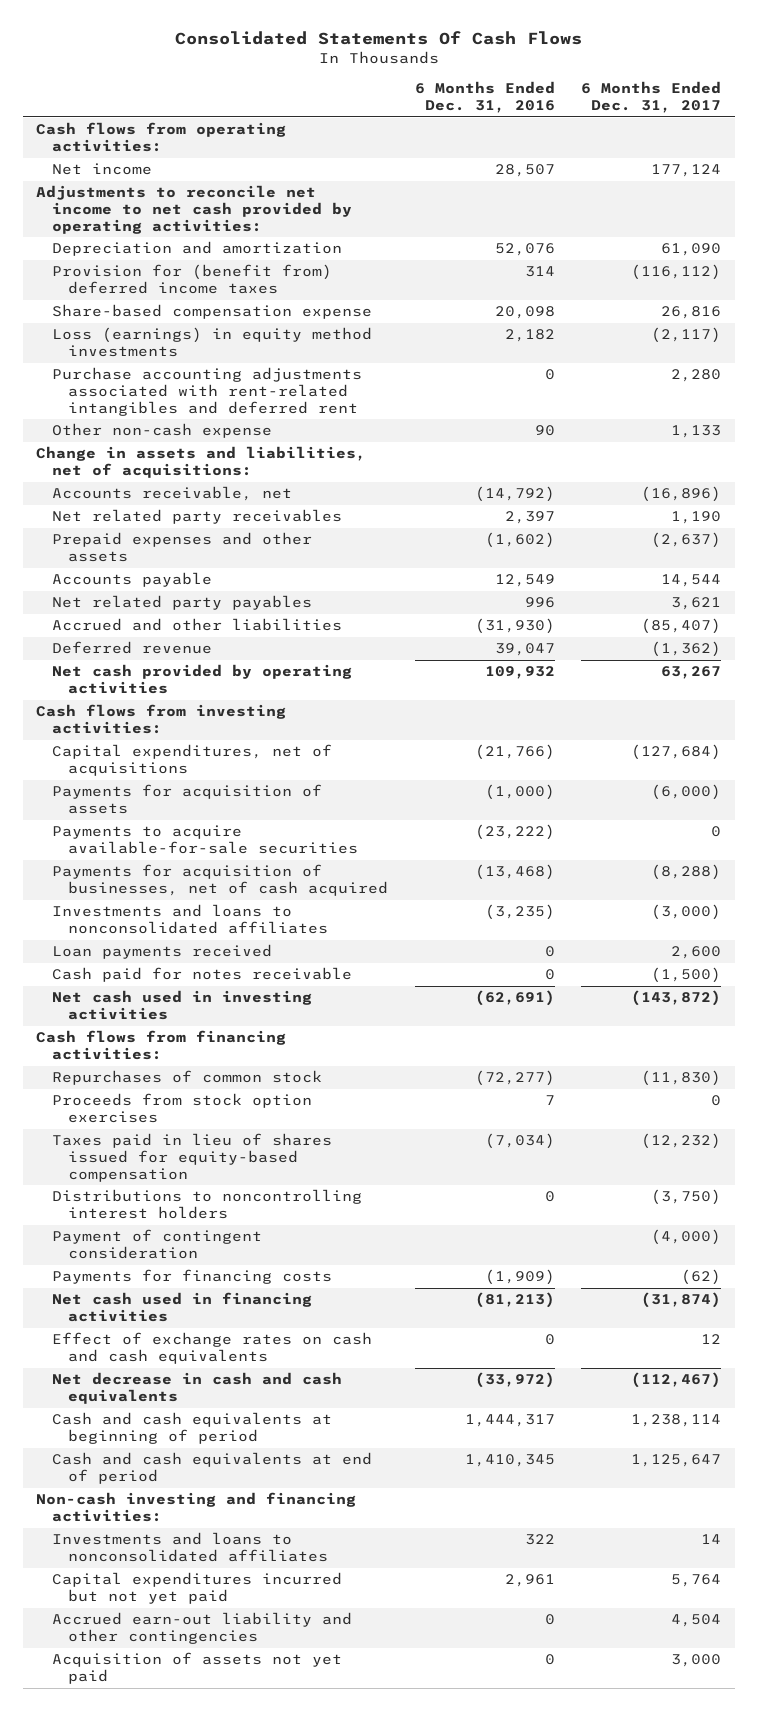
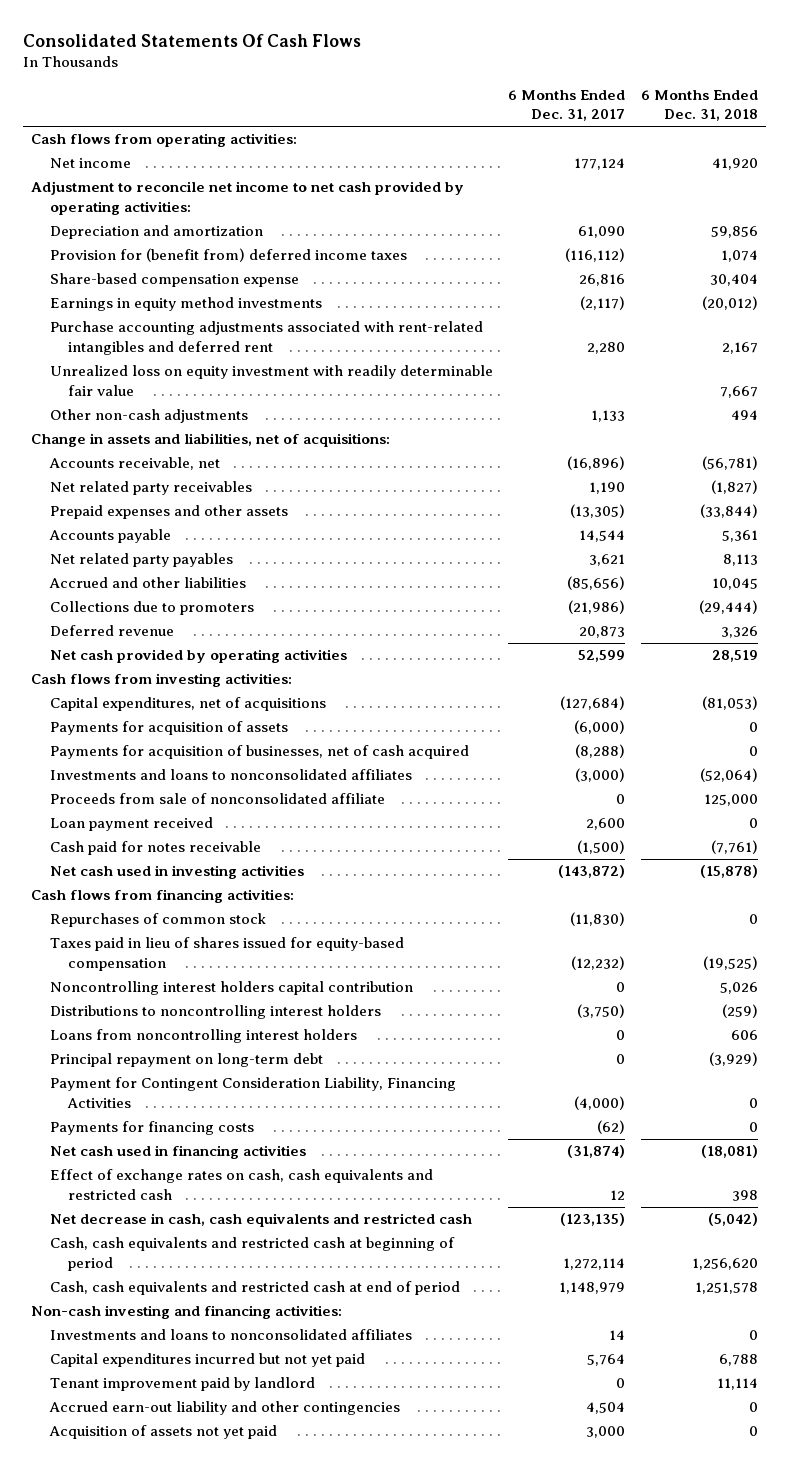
- | 6 Months Ended Dec. 31, 2016 | 6 Months Ended Dec. 31, 2017
+ | 6 Months Ended Dec. 31, 2017 | 6 Months Ended Dec. 31, 2018
- Adjustments to reconcile net income to net cash provided by operating activities:
+ Adjustment to reconcile net income to net cash provided by operating activities:
- Loss (earnings) in equity method investments | 2,182 | (2,117)
+ Earnings in equity method investments | (2,117) | (20,012)
- Other non-cash expense | 90 | 1,133
+ Unrealized loss on equity investment with readily determinable fair value | | 7,667
+ Other non-cash adjustments | 1,133 | 494
- Prepaid expenses and other assets | (1,602) | (2,637)
+ Prepaid expenses and other assets | (13,305) | (33,844)
- Accrued and other liabilities | (31,930) | (85,407)
- Deferred revenue | 39,047 | (1,362)
- Net cash provided by operating activities | 109,932 | 63,267
+ Accrued and other liabilities | (85,656) | 10,045
+ Collections due to promoters | (21,986) | (29,444)
+ Deferred revenue | 20,873 | 3,326
+ Net cash provided by operating activities | 52,599 | 28,519
- Payments to acquire available-for-sale securities | (23,222) | 0
- Loan payments received | 0 | 2,600
+ Proceeds from sale of nonconsolidated affiliate | 0 | 125,000
+ Loan payment received | 2,600 | 0
- Proceeds from stock option exercises | 7 | 0
+ Noncontrolling interest holders capital contribution | 0 | 5,026
- Payment of contingent consideration | | (4,000)
+ Loans from noncontrolling interest holders | 0 | 606
+ Principal repayment on long-term debt | 0 | (3,929)
+ Payment for Contingent Consideration Liability, Financing Activities | (4,000) | 0
- Effect of exchange rates on cash and cash equivalents | 0 | 12
- Net decrease in cash and cash equivalents | (33,972) | (112,467)
- Cash and cash equivalents at beginning of period | 1,444,317 | 1,238,114
- Cash and cash equivalents at end of period | 1,410,345 | 1,125,647
+ Effect of exchange rates on cash, cash equivalents and restricted cash | 12 | 398
+ Net decrease in cash, cash equivalents and restricted cash | (123,135) | (5,042)
+ Cash, cash equivalents and restricted cash at beginning of period | 1,272,114 | 1,256,620
+ Cash, cash equivalents and restricted cash at end of period | 1,148,979 | 1,251,578
+ Tenant improvement paid by landlord | 0 | 11,114

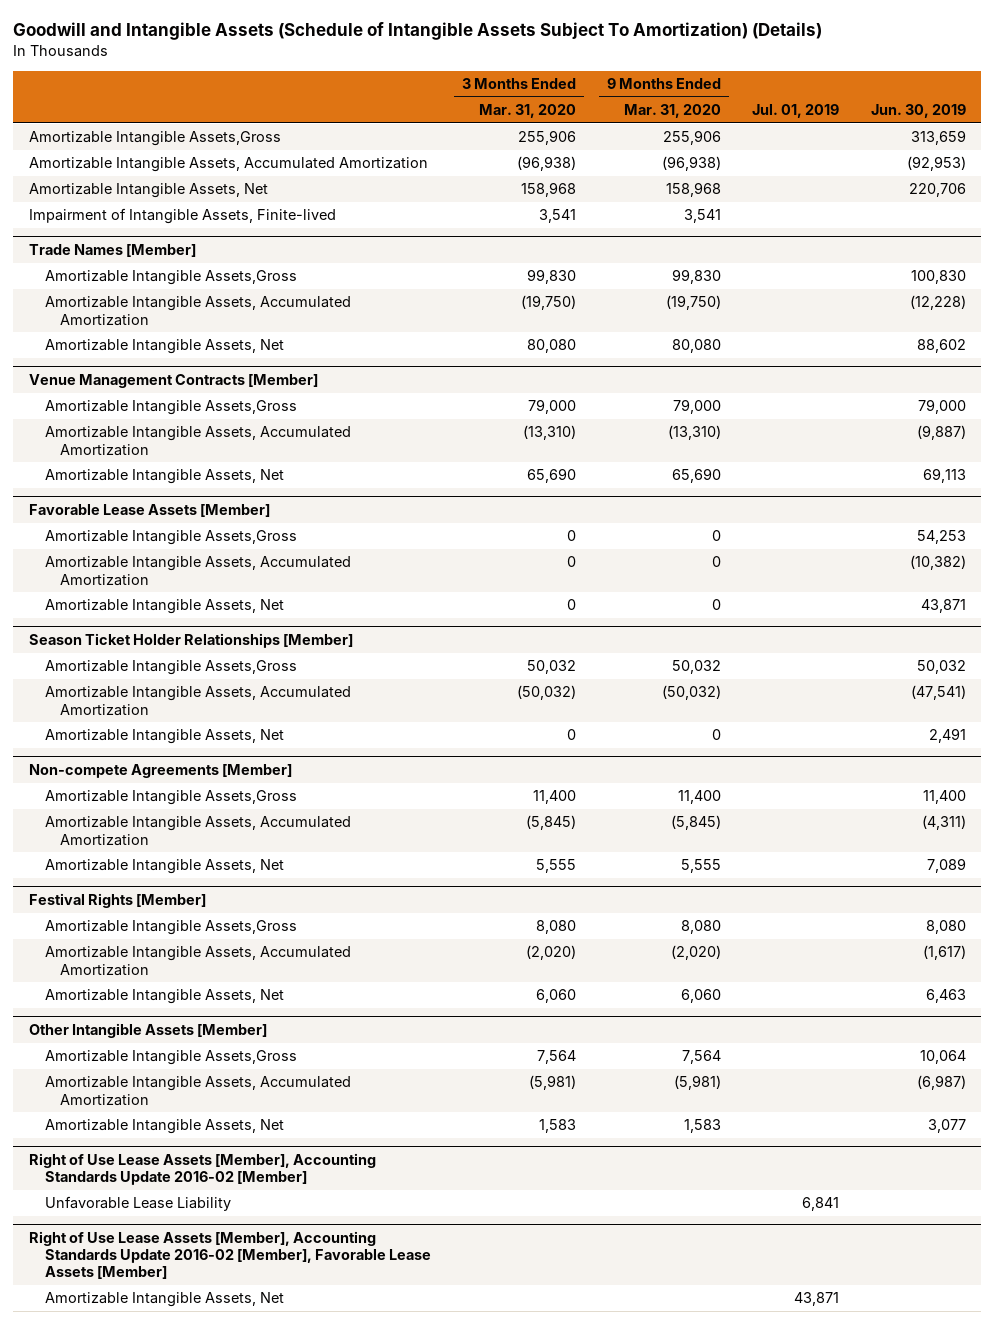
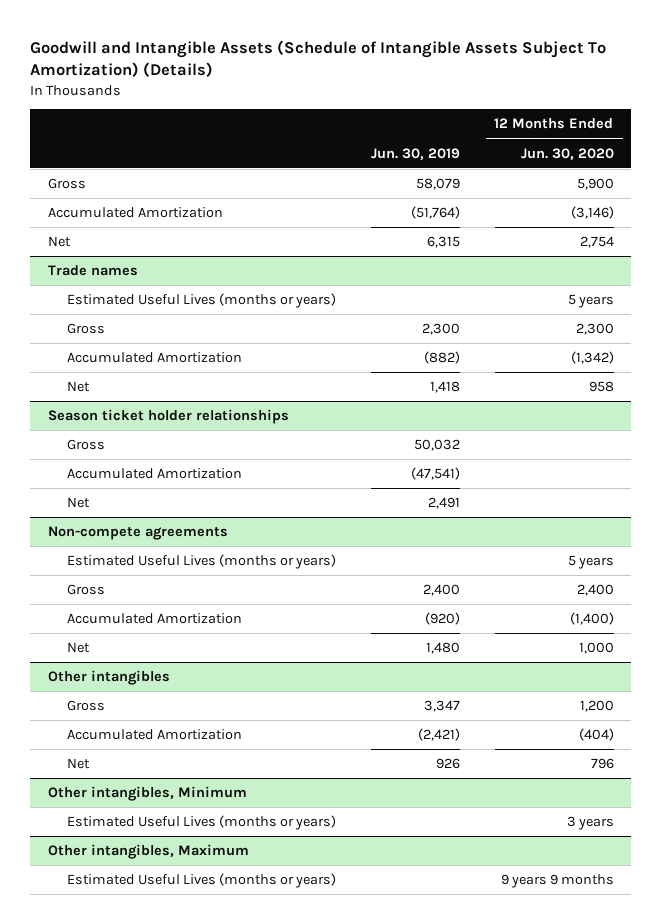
- | 3 Months Ended Mar. 31, 2020 | 9 Months Ended Mar. 31, 2020 | Jul. 01, 2019 | Jun. 30, 2019
+ | Jun. 30, 2019 | 12 Months Ended Jun. 30, 2020
- Amortizable Intangible Assets,Gross | 255,906 | 255,906 | | 313,659
- Amortizable Intangible Assets, Accumulated Amortization | (96,938) | (96,938) | | (92,953)
- Amortizable Intangible Assets, Net | 158,968 | 158,968 | | 220,706
- Impairment of Intangible Assets, Finite-lived | 3,541 | 3,541 | |
- Trade Names [Member]
- Amortizable Intangible Assets,Gross | 99,830 | 99,830 | | 100,830
- Amortizable Intangible Assets, Accumulated Amortization | (19,750) | (19,750) | | (12,228)
- Amortizable Intangible Assets, Net | 80,080 | 80,080 | | 88,602
- Venue Management Contracts [Member]
- Amortizable Intangible Assets,Gross | 79,000 | 79,000 | | 79,000
- Amortizable Intangible Assets, Accumulated Amortization | (13,310) | (13,310) | | (9,887)
- Amortizable Intangible Assets, Net | 65,690 | 65,690 | | 69,113
- Favorable Lease Assets [Member]
- Amortizable Intangible Assets,Gross | 0 | 0 | | 54,253
- Amortizable Intangible Assets, Accumulated Amortization | 0 | 0 | | (10,382)
- Amortizable Intangible Assets, Net | 0 | 0 | | 43,871
- Season Ticket Holder Relationships [Member]
- Amortizable Intangible Assets,Gross | 50,032 | 50,032 | | 50,032
- Amortizable Intangible Assets, Accumulated Amortization | (50,032) | (50,032) | | (47,541)
- Amortizable Intangible Assets, Net | 0 | 0 | | 2,491
- Non-compete Agreements [Member]
- Amortizable Intangible Assets,Gross | 11,400 | 11,400 | | 11,400
- Amortizable Intangible Assets, Accumulated Amortization | (5,845) | (5,845) | | (4,311)
- Amortizable Intangible Assets, Net | 5,555 | 5,555 | | 7,089
- Festival Rights [Member]
- Amortizable Intangible Assets,Gross | 8,080 | 8,080 | | 8,080
- Amortizable Intangible Assets, Accumulated Amortization | (2,020) | (2,020) | | (1,617)
- Amortizable Intangible Assets, Net | 6,060 | 6,060 | | 6,463
- Other Intangible Assets [Member]
- Amortizable Intangible Assets,Gross | 7,564 | 7,564 | | 10,064
- Amortizable Intangible Assets, Accumulated Amortization | (5,981) | (5,981) | | (6,987)
- Amortizable Intangible Assets, Net | 1,583 | 1,583 | | 3,077
- Right of Use Lease Assets [Member], Accounting Standards Update 2016-02 [Member]
- Unfavorable Lease Liability | | | 6,841 |
- Right of Use Lease Assets [Member], Accounting Standards Update 2016-02 [Member], Favorable Lease Assets [Member]
- Amortizable Intangible Assets, Net | | | 43,871 |
+ Gross | 58,079 | 5,900
+ Accumulated Amortization | (51,764) | (3,146)
+ Net | 6,315 | 2,754
+ Trade names
+ Estimated Useful Lives (months or years) | | 5 years
+ Gross | 2,300 | 2,300
+ Accumulated Amortization | (882) | (1,342)
+ Net | 1,418 | 958
+ Season ticket holder relationships
+ Gross | 50,032 |
+ Accumulated Amortization | (47,541) |
+ Net | 2,491 |
+ Non-compete agreements
+ Estimated Useful Lives (months or years) | | 5 years
+ Gross | 2,400 | 2,400
+ Accumulated Amortization | (920) | (1,400)
+ Net | 1,480 | 1,000
+ Other intangibles
+ Gross | 3,347 | 1,200
+ Accumulated Amortization | (2,421) | (404)
+ Net | 926 | 796
+ Other intangibles, Minimum
+ Estimated Useful Lives (months or years) | | 3 years
+ Other intangibles, Maximum
+ Estimated Useful Lives (months or years) | | 9 years 9 months

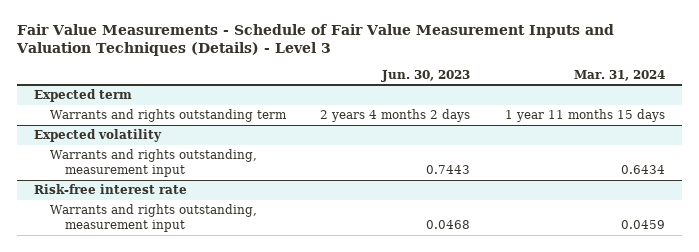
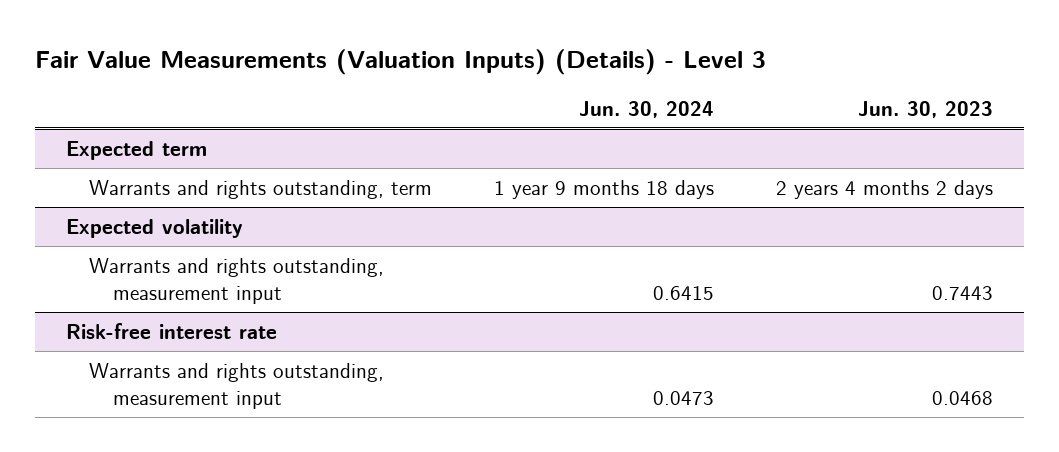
- Fair Value Measurements - Schedule of Fair Value Measurement Inputs and Valuation Techniques (Details) - Level 3
+ Fair Value Measurements (Valuation Inputs) (Details) - Level 3
- | Jun. 30, 2023 | Mar. 31, 2024
+ | Jun. 30, 2024 | Jun. 30, 2023
@ Expected term
- Warrants and rights outstanding term | 2 years 4 months 2 days | 1 year 11 months 15 days
+ Warrants and rights outstanding, term | 1 year 9 months 18 days | 2 years 4 months 2 days

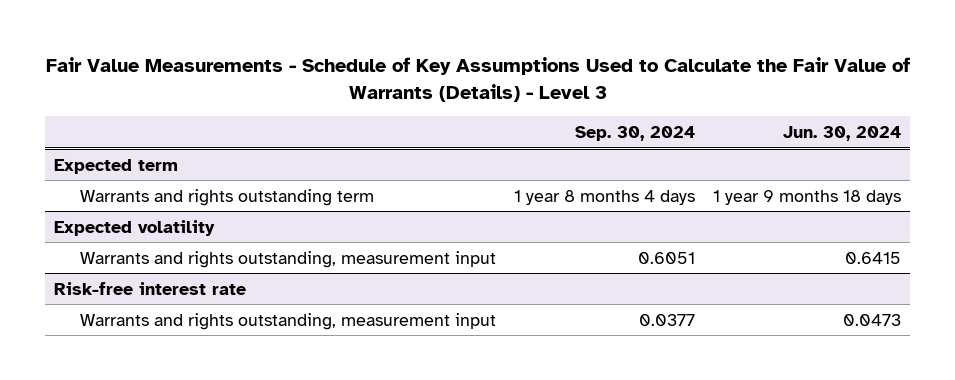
- Fair Value Measurements (Valuation Inputs) (Details) - Level 3
+ Fair Value Measurements - Schedule of Key Assumptions Used to Calculate the Fair Value of Warrants (Details) - Level 3
- | Jun. 30, 2024 | Jun. 30, 2023
+ | Sep. 30, 2024 | Jun. 30, 2024
@ Expected term
- Warrants and rights outstanding, term | 1 year 9 months 18 days | 2 years 4 months 2 days
+ Warrants and rights outstanding term | 1 year 8 months 4 days | 1 year 9 months 18 days

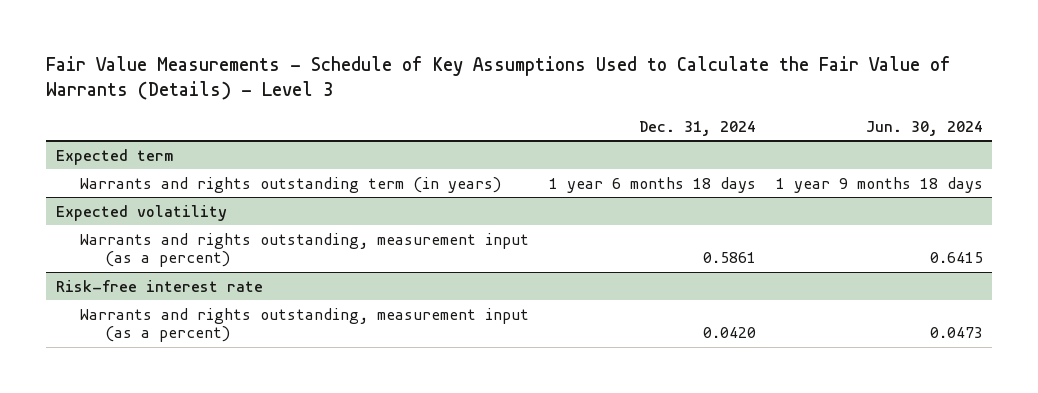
- | Sep. 30, 2024 | Jun. 30, 2024
+ | Dec. 31, 2024 | Jun. 30, 2024
@ Expected term
- Warrants and rights outstanding term | 1 year 8 months 4 days | 1 year 9 months 18 days
+ Warrants and rights outstanding term (in years) | 1 year 6 months 18 days | 1 year 9 months 18 days
@ Expected volatility
- Warrants and rights outstanding, measurement input | 0.6051 | 0.6415
+ Warrants and rights outstanding, measurement input (as a percent) | 0.5861 | 0.6415
@ Risk-free interest rate
- Warrants and rights outstanding, measurement input | 0.0377 | 0.0473
+ Warrants and rights outstanding, measurement input (as a percent) | 0.0420 | 0.0473

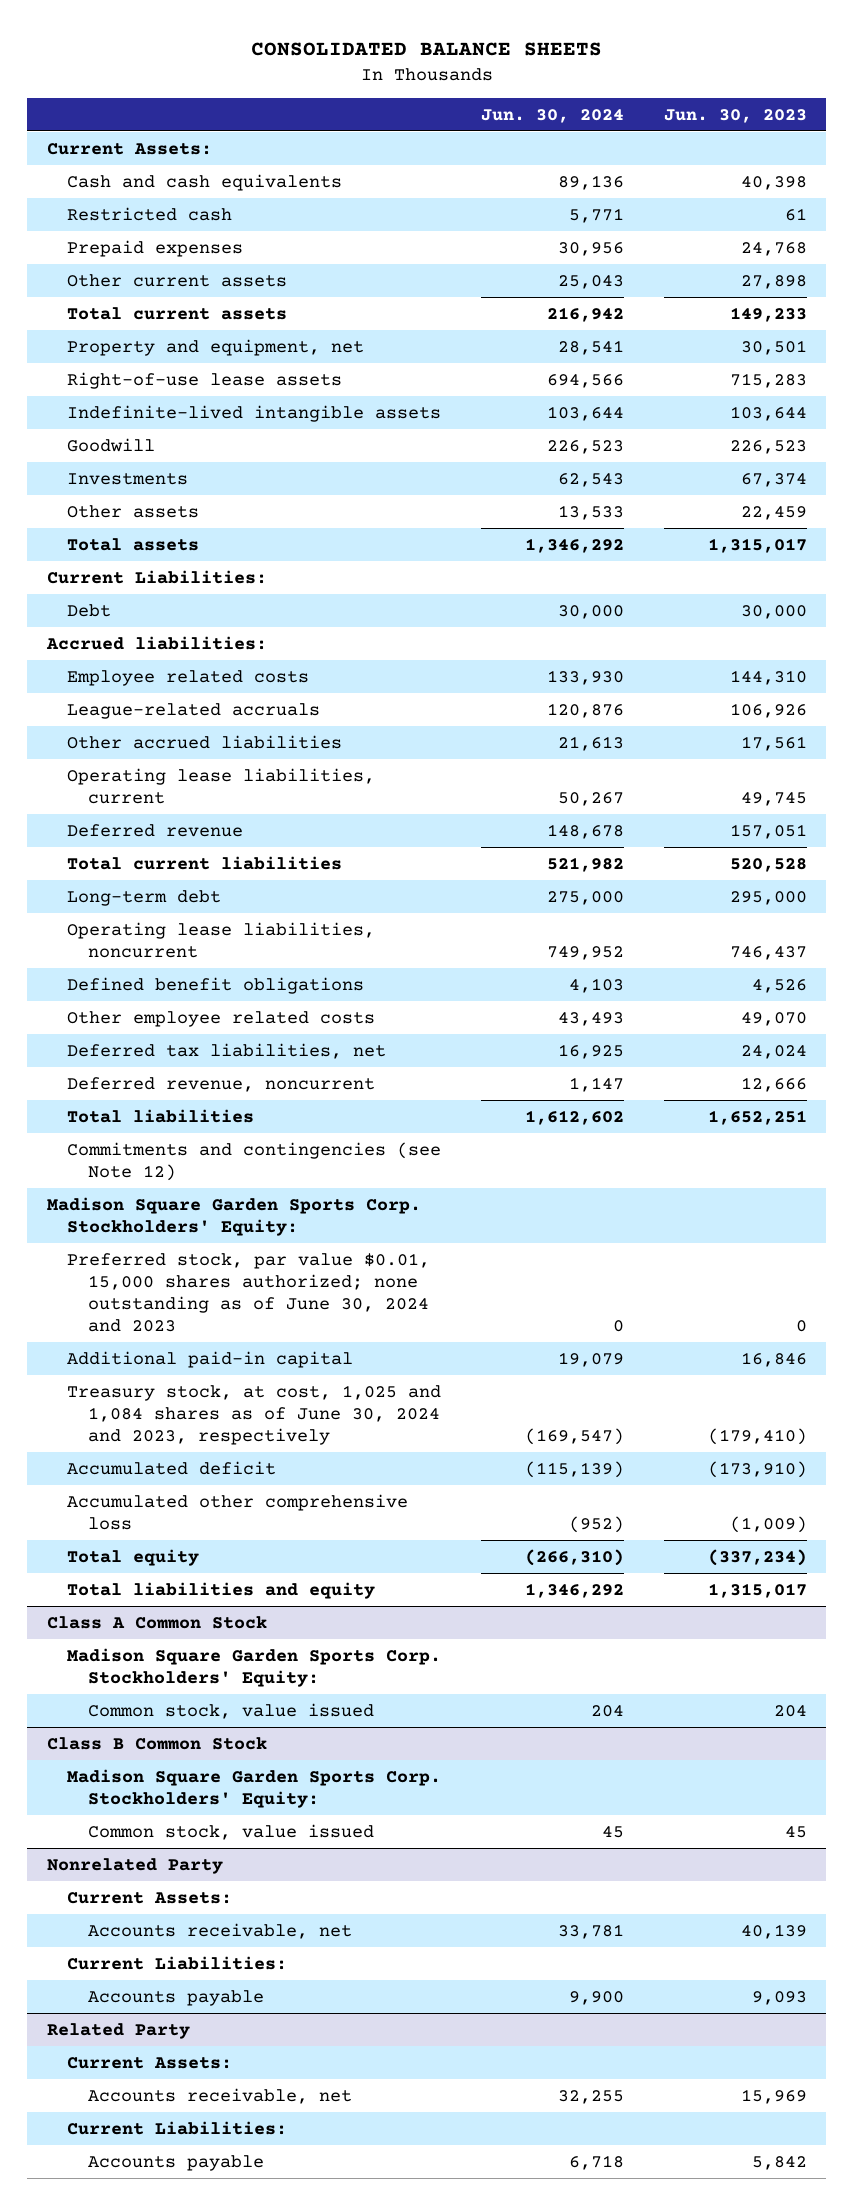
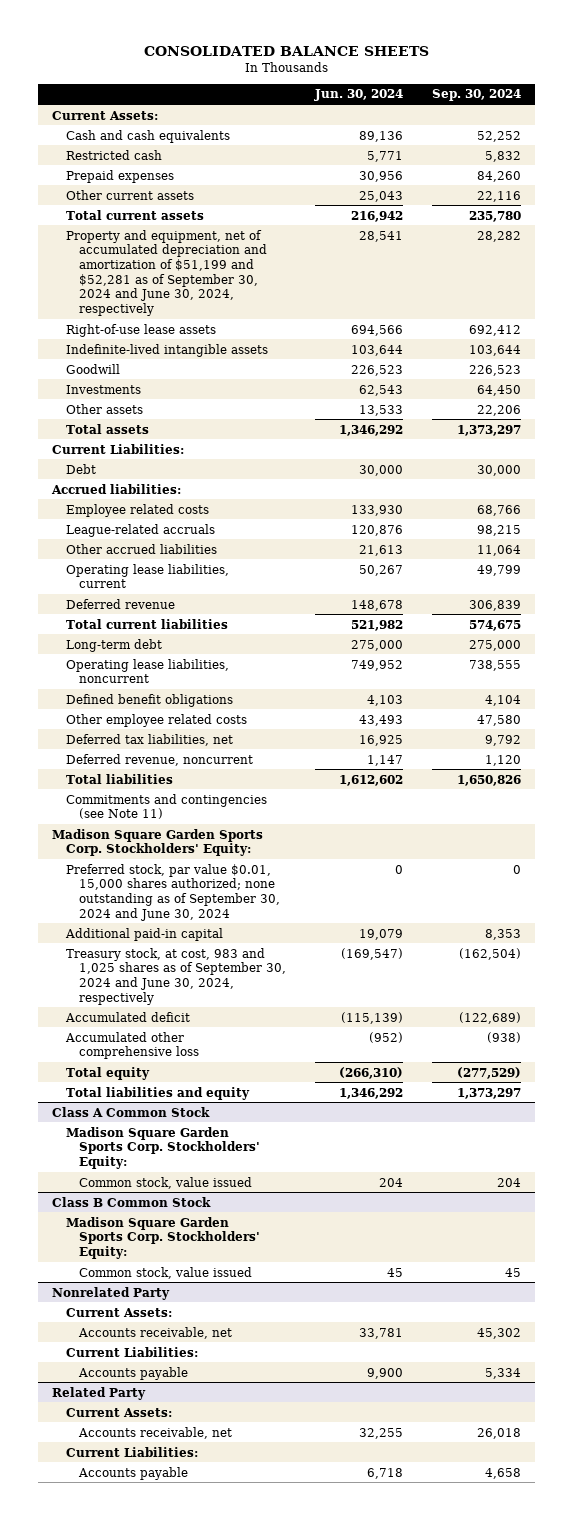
- | Jun. 30, 2024 | Jun. 30, 2023
+ | Jun. 30, 2024 | Sep. 30, 2024
- Property and equipment, net | 28,541 | 30,501
+ Property and equipment, net of accumulated depreciation and amortization of $51,199 and $52,281 as of September 30, 2024 and June 30, 2024, respectively | 28,541 | 28,282
- Commitments and contingencies (see Note 12)
+ Commitments and contingencies (see Note 11)
- Preferred stock, par value $0.01, 15,000 shares authorized; none outstanding as of June 30, 2024 and 2023 | 0 | 0
+ Preferred stock, par value $0.01, 15,000 shares authorized; none outstanding as of September 30, 2024 and June 30, 2024 | 0 | 0
- Treasury stock, at cost, 1,025 and 1,084 shares as of June 30, 2024 and 2023, respectively | (169,547) | (179,410)
+ Treasury stock, at cost, 983 and 1,025 shares as of September 30, 2024 and June 30, 2024, respectively | (169,547) | (162,504)

